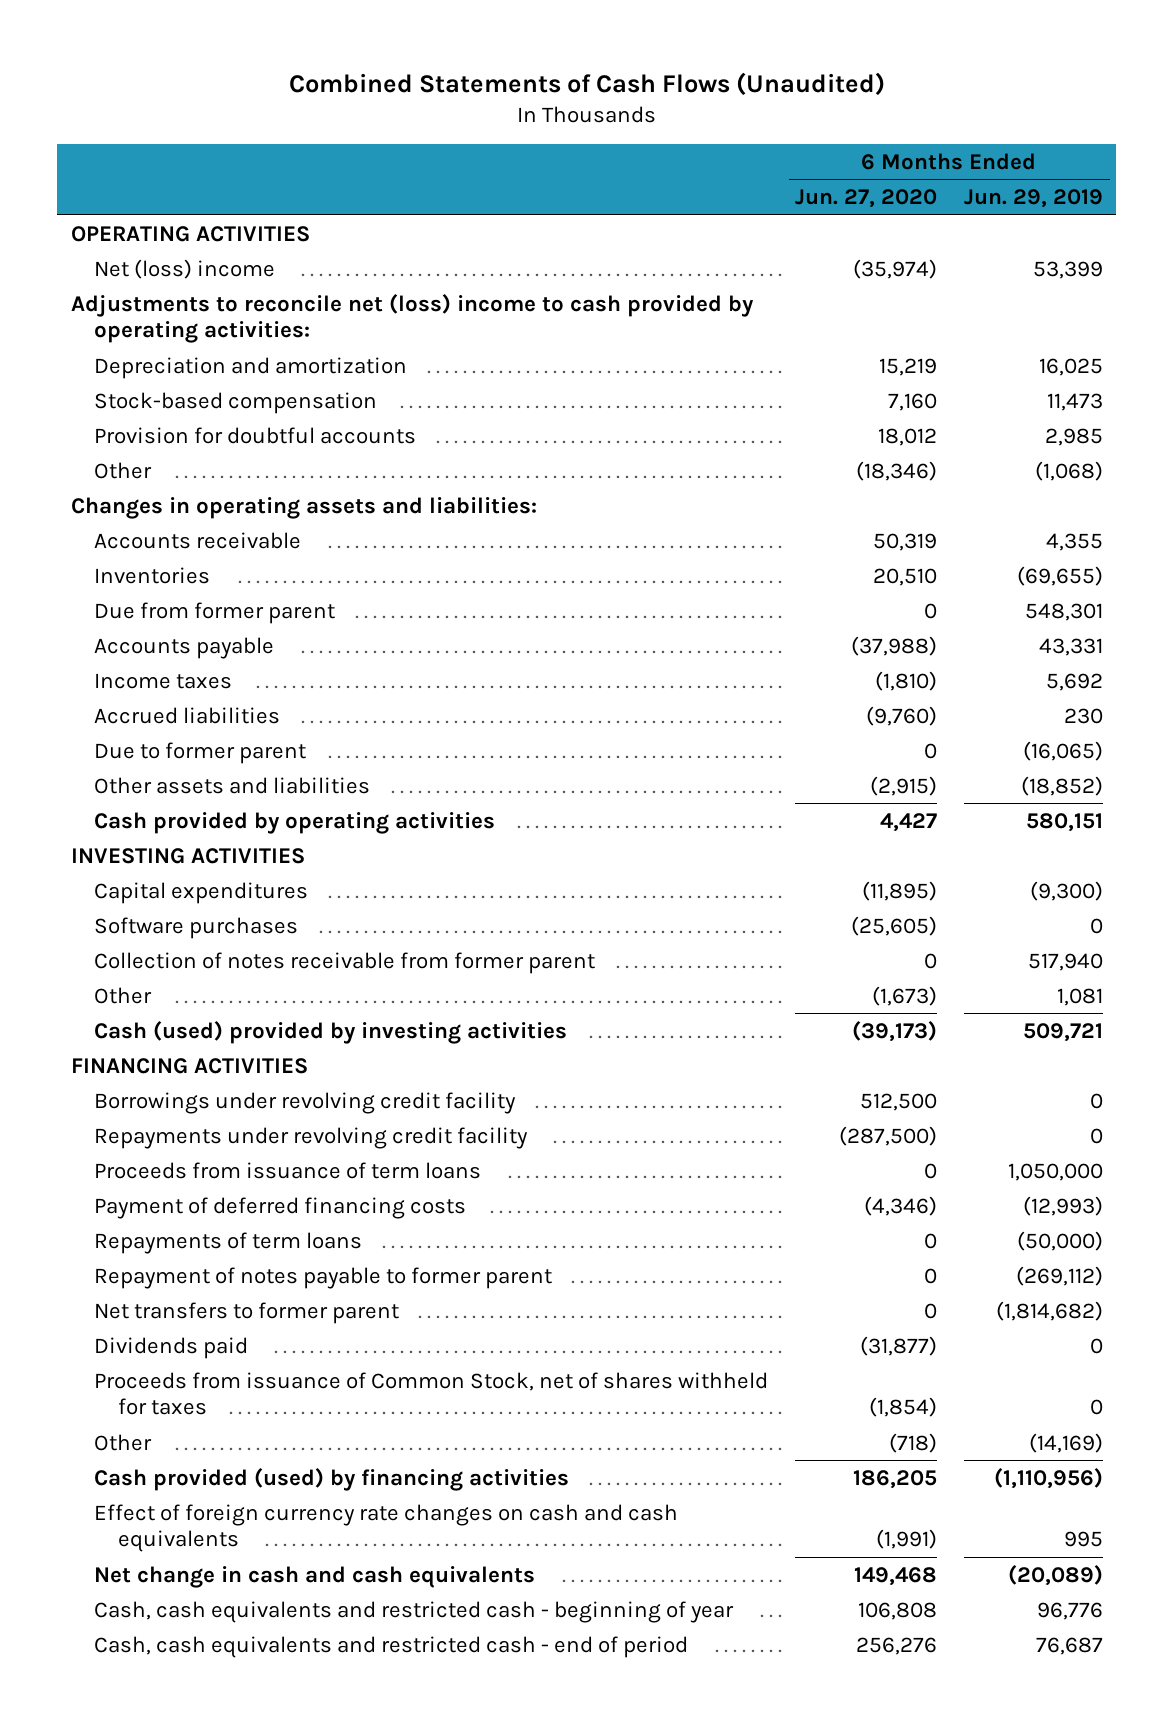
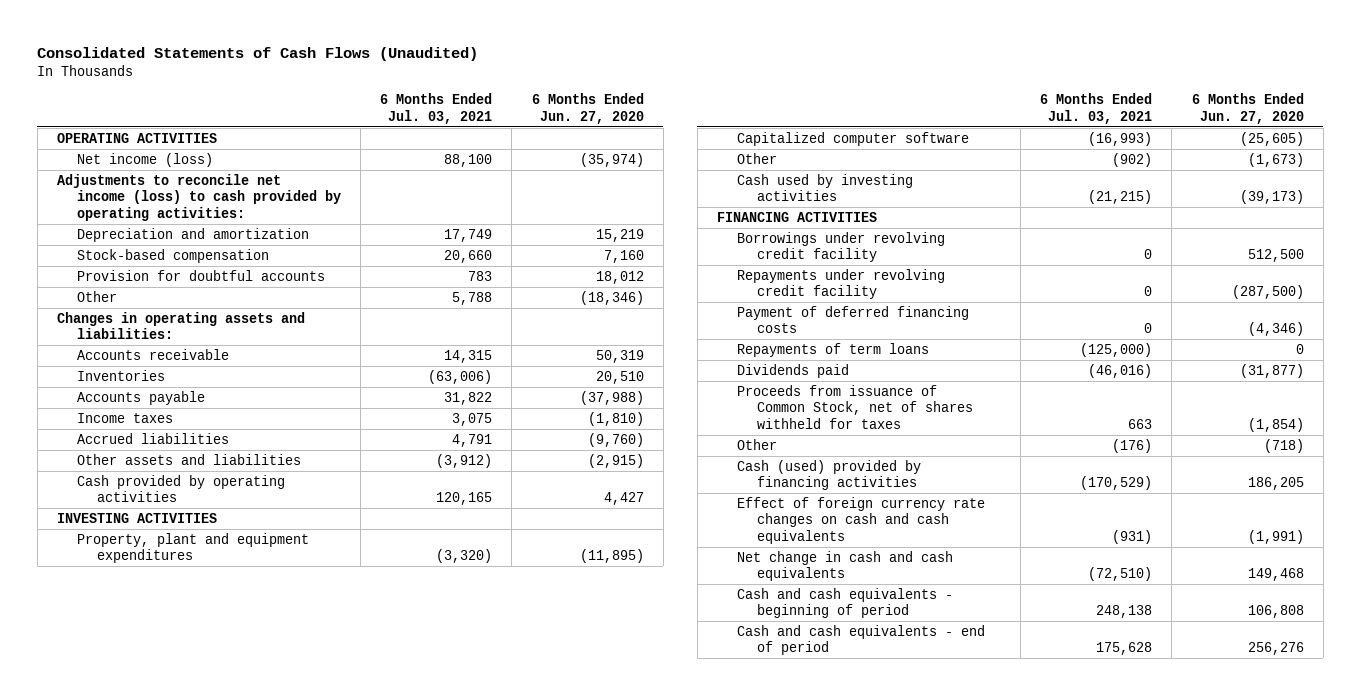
- Combined Statements of Cash Flows (Unaudited)
+ Consolidated Statements of Cash Flows (Unaudited)
- | 6 Months Ended Jun. 27, 2020 | 6 Months Ended Jun. 29, 2019
+ | 6 Months Ended Jul. 03, 2021 | 6 Months Ended Jun. 27, 2020
- Net (loss) income | (35,974) | 53,399
- Adjustments to reconcile net (loss) income to cash provided by operating activities:
+ Net income (loss) | 88,100 | (35,974)
+ Adjustments to reconcile net income (loss) to cash provided by operating activities:
- Due from former parent | 0 | 548,301
- Due to former parent | 0 | (16,065)
- Capital expenditures | (11,895) | (9,300)
- Software purchases | (25,605) | 0
- Collection of notes receivable from former parent | 0 | 517,940
+ Property, plant and equipment expenditures | (3,320) | (11,895)
+ Capitalized computer software | (16,993) | (25,605)
- Cash (used) provided by investing activities | (39,173) | 509,721
+ Cash used by investing activities | (21,215) | (39,173)
- Proceeds from issuance of term loans | 0 | 1,050,000
- Repayment of notes payable to former parent | 0 | (269,112)
- Net transfers to former parent | 0 | (1,814,682)
- Cash provided (used) by financing activities | 186,205 | (1,110,956)
+ Cash (used) provided by financing activities | (170,529) | 186,205
- Cash, cash equivalents and restricted cash - beginning of year | 106,808 | 96,776
- Cash, cash equivalents and restricted cash - end of period | 256,276 | 76,687
+ Cash and cash equivalents - beginning of period | 248,138 | 106,808
+ Cash and cash equivalents - end of period | 175,628 | 256,276

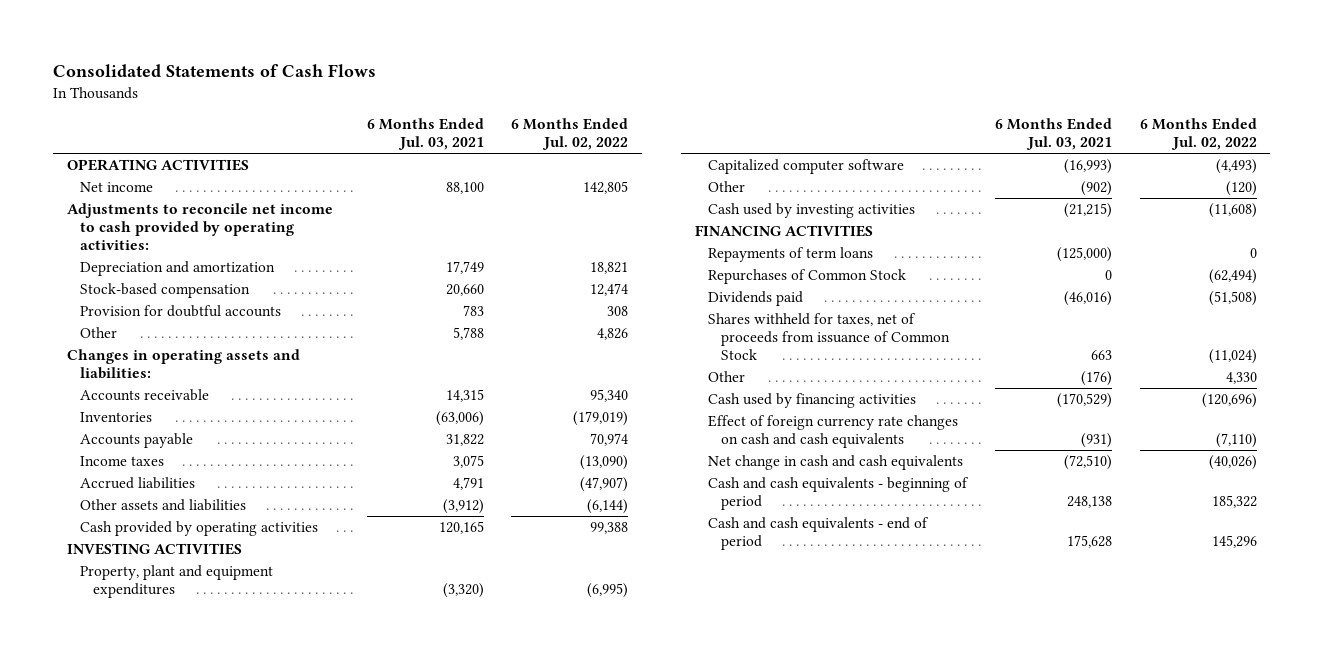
- Consolidated Statements of Cash Flows (Unaudited)
+ Consolidated Statements of Cash Flows
- | 6 Months Ended Jul. 03, 2021 | 6 Months Ended Jun. 27, 2020
+ | 6 Months Ended Jul. 03, 2021 | 6 Months Ended Jul. 02, 2022
- Net income (loss) | 88,100 | (35,974)
- Adjustments to reconcile net income (loss) to cash provided by operating activities:
+ Net income | 88,100 | 142,805
+ Adjustments to reconcile net income to cash provided by operating activities:
- Borrowings under revolving credit facility | 0 | 512,500
- Repayments under revolving credit facility | 0 | (287,500)
- Payment of deferred financing costs | 0 | (4,346)
+ Repurchases of Common Stock | 0 | (62,494)
- Proceeds from issuance of Common Stock, net of shares withheld for taxes | 663 | (1,854)
+ Shares withheld for taxes, net of proceeds from issuance of Common Stock | 663 | (11,024)
- Cash (used) provided by financing activities | (170,529) | 186,205
+ Cash used by financing activities | (170,529) | (120,696)

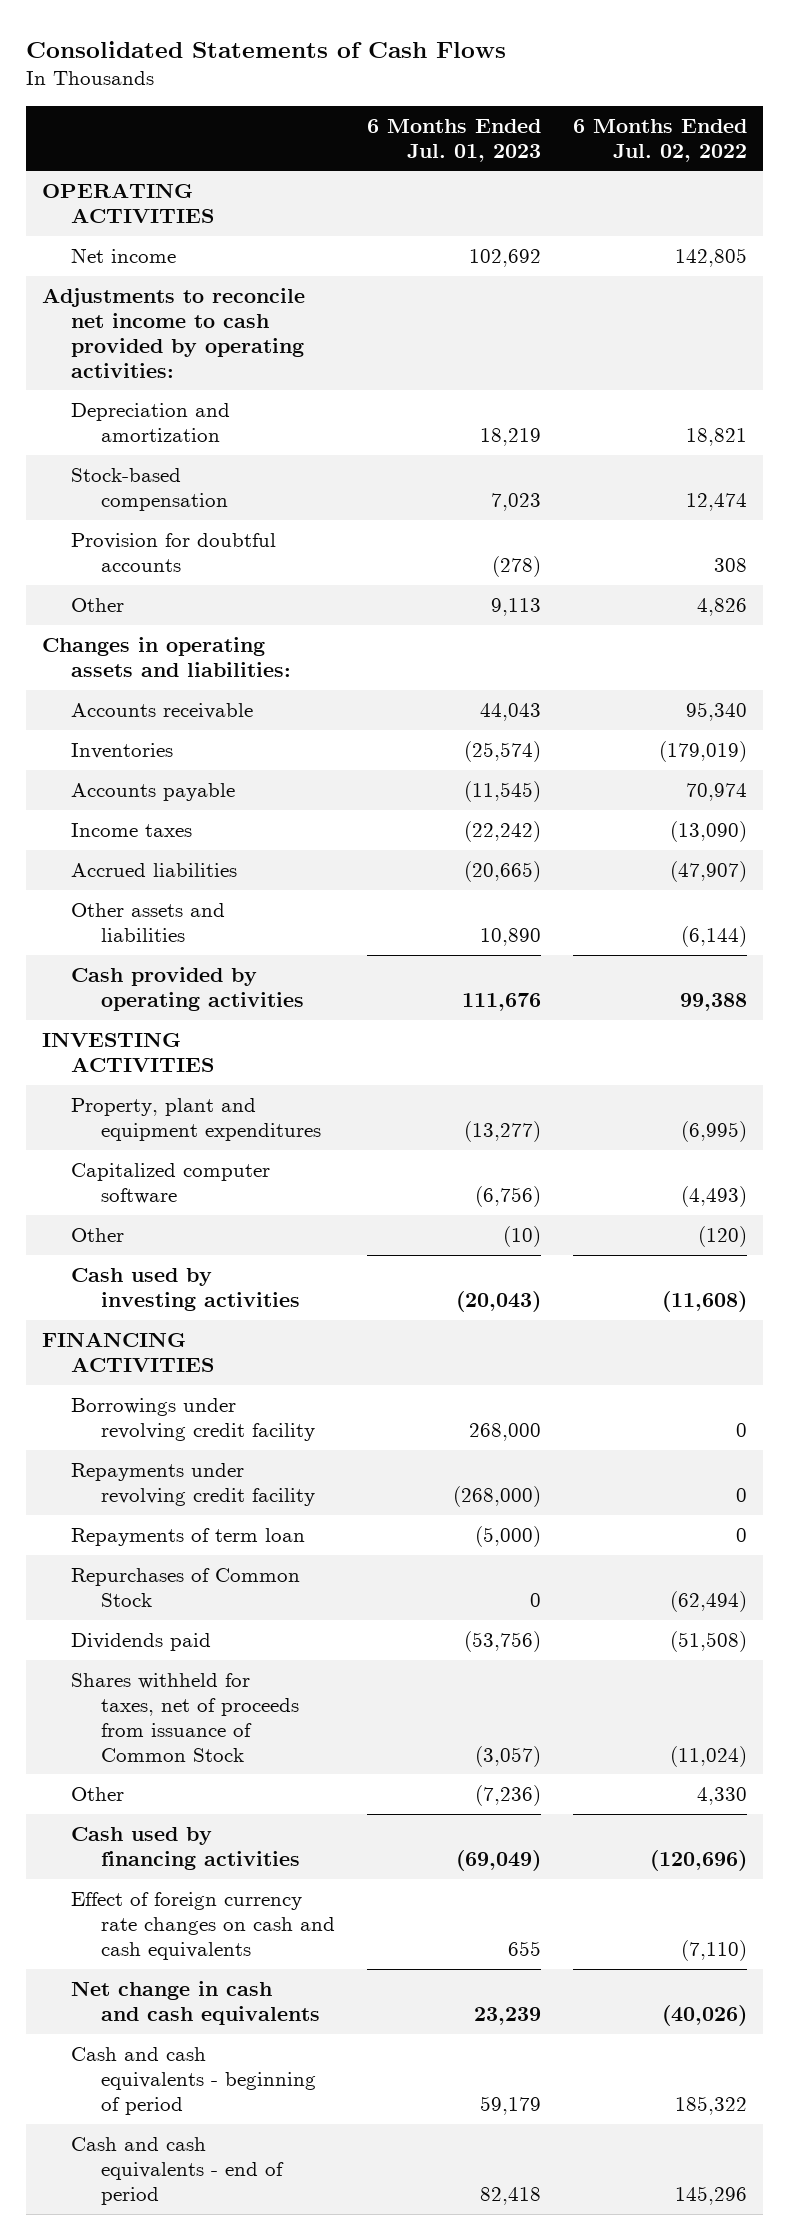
- | 6 Months Ended Jul. 03, 2021 | 6 Months Ended Jul. 02, 2022
+ | 6 Months Ended Jul. 01, 2023 | 6 Months Ended Jul. 02, 2022
- Repayments of term loans | (125,000) | 0
+ Borrowings under revolving credit facility | 268,000 | 0
+ Repayments under revolving credit facility | (268,000) | 0
+ Repayments of term loan | (5,000) | 0

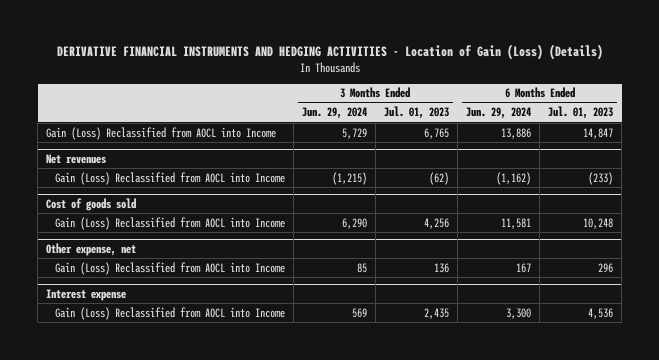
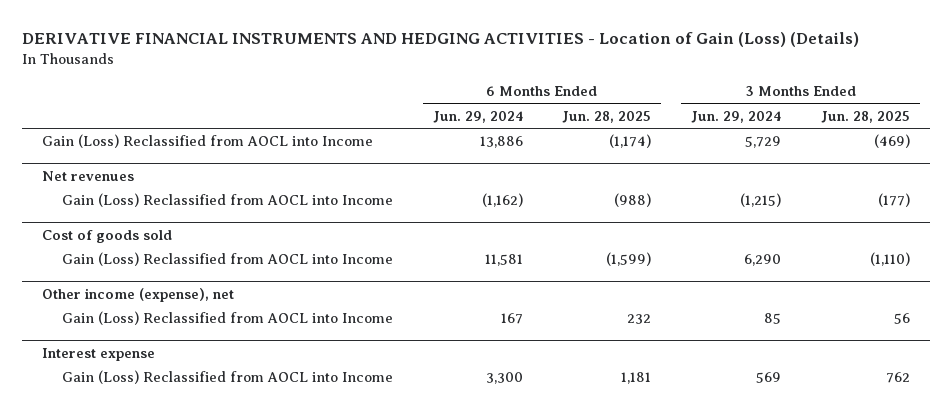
- | 3 Months Ended Jun. 29, 2024 | 3 Months Ended Jul. 01, 2023 | 6 Months Ended Jun. 29, 2024 | 6 Months Ended Jul. 01, 2023
+ | 6 Months Ended Jun. 29, 2024 | 6 Months Ended Jun. 28, 2025 | 3 Months Ended Jun. 29, 2024 | 3 Months Ended Jun. 28, 2025
- Other expense, net
+ Other income (expense), net

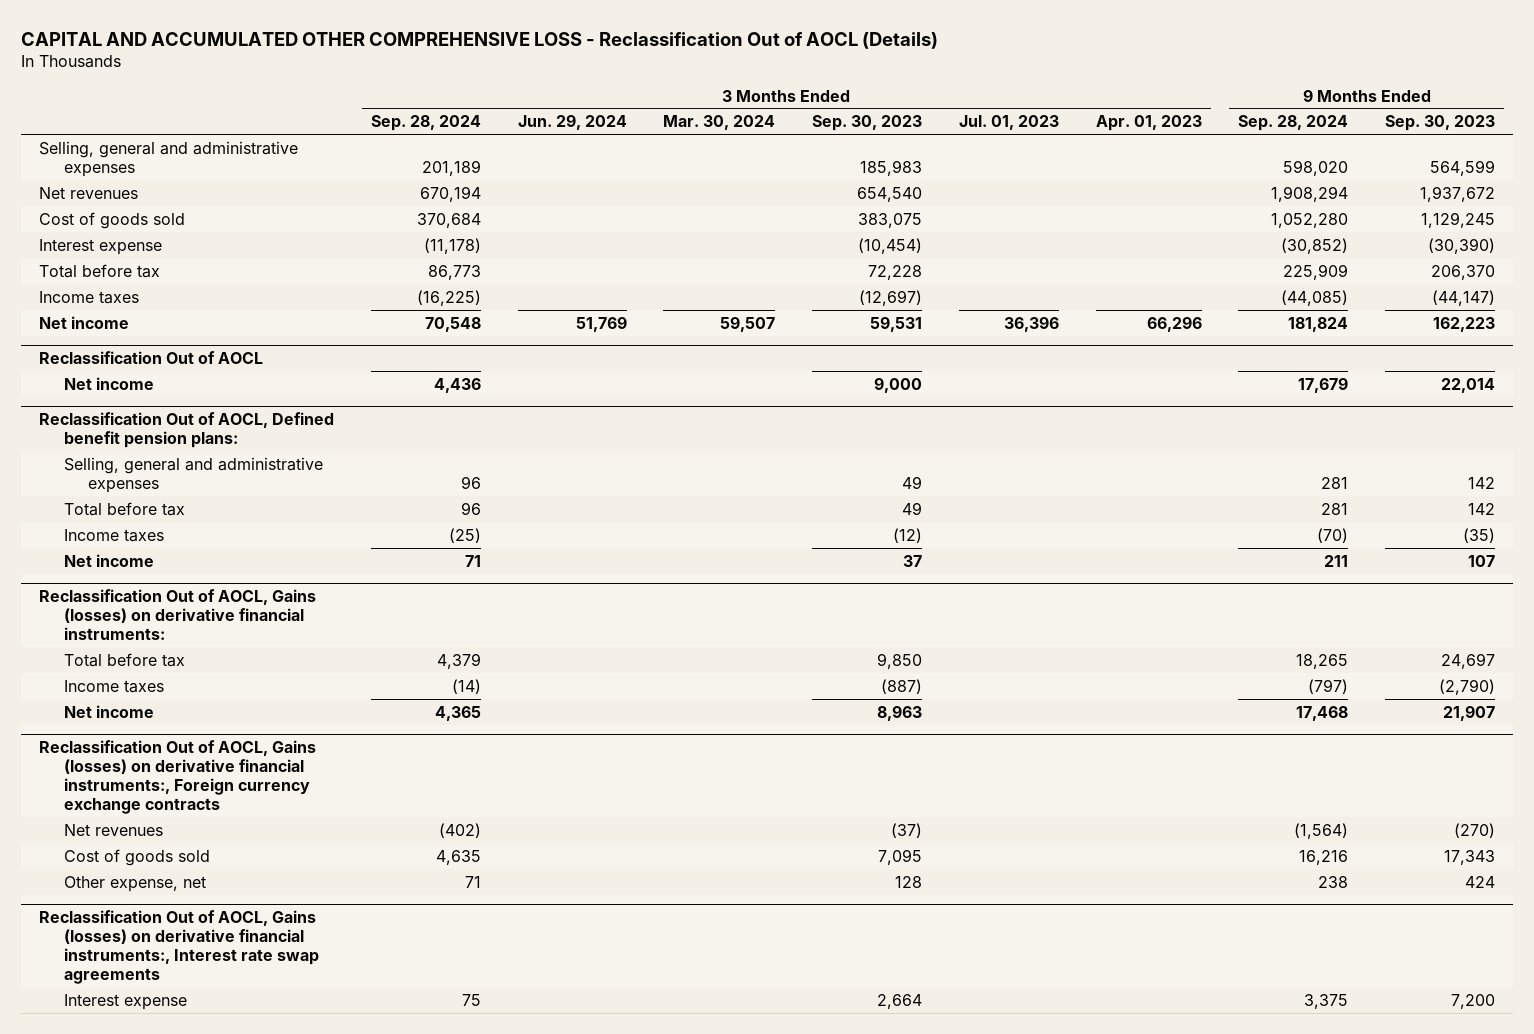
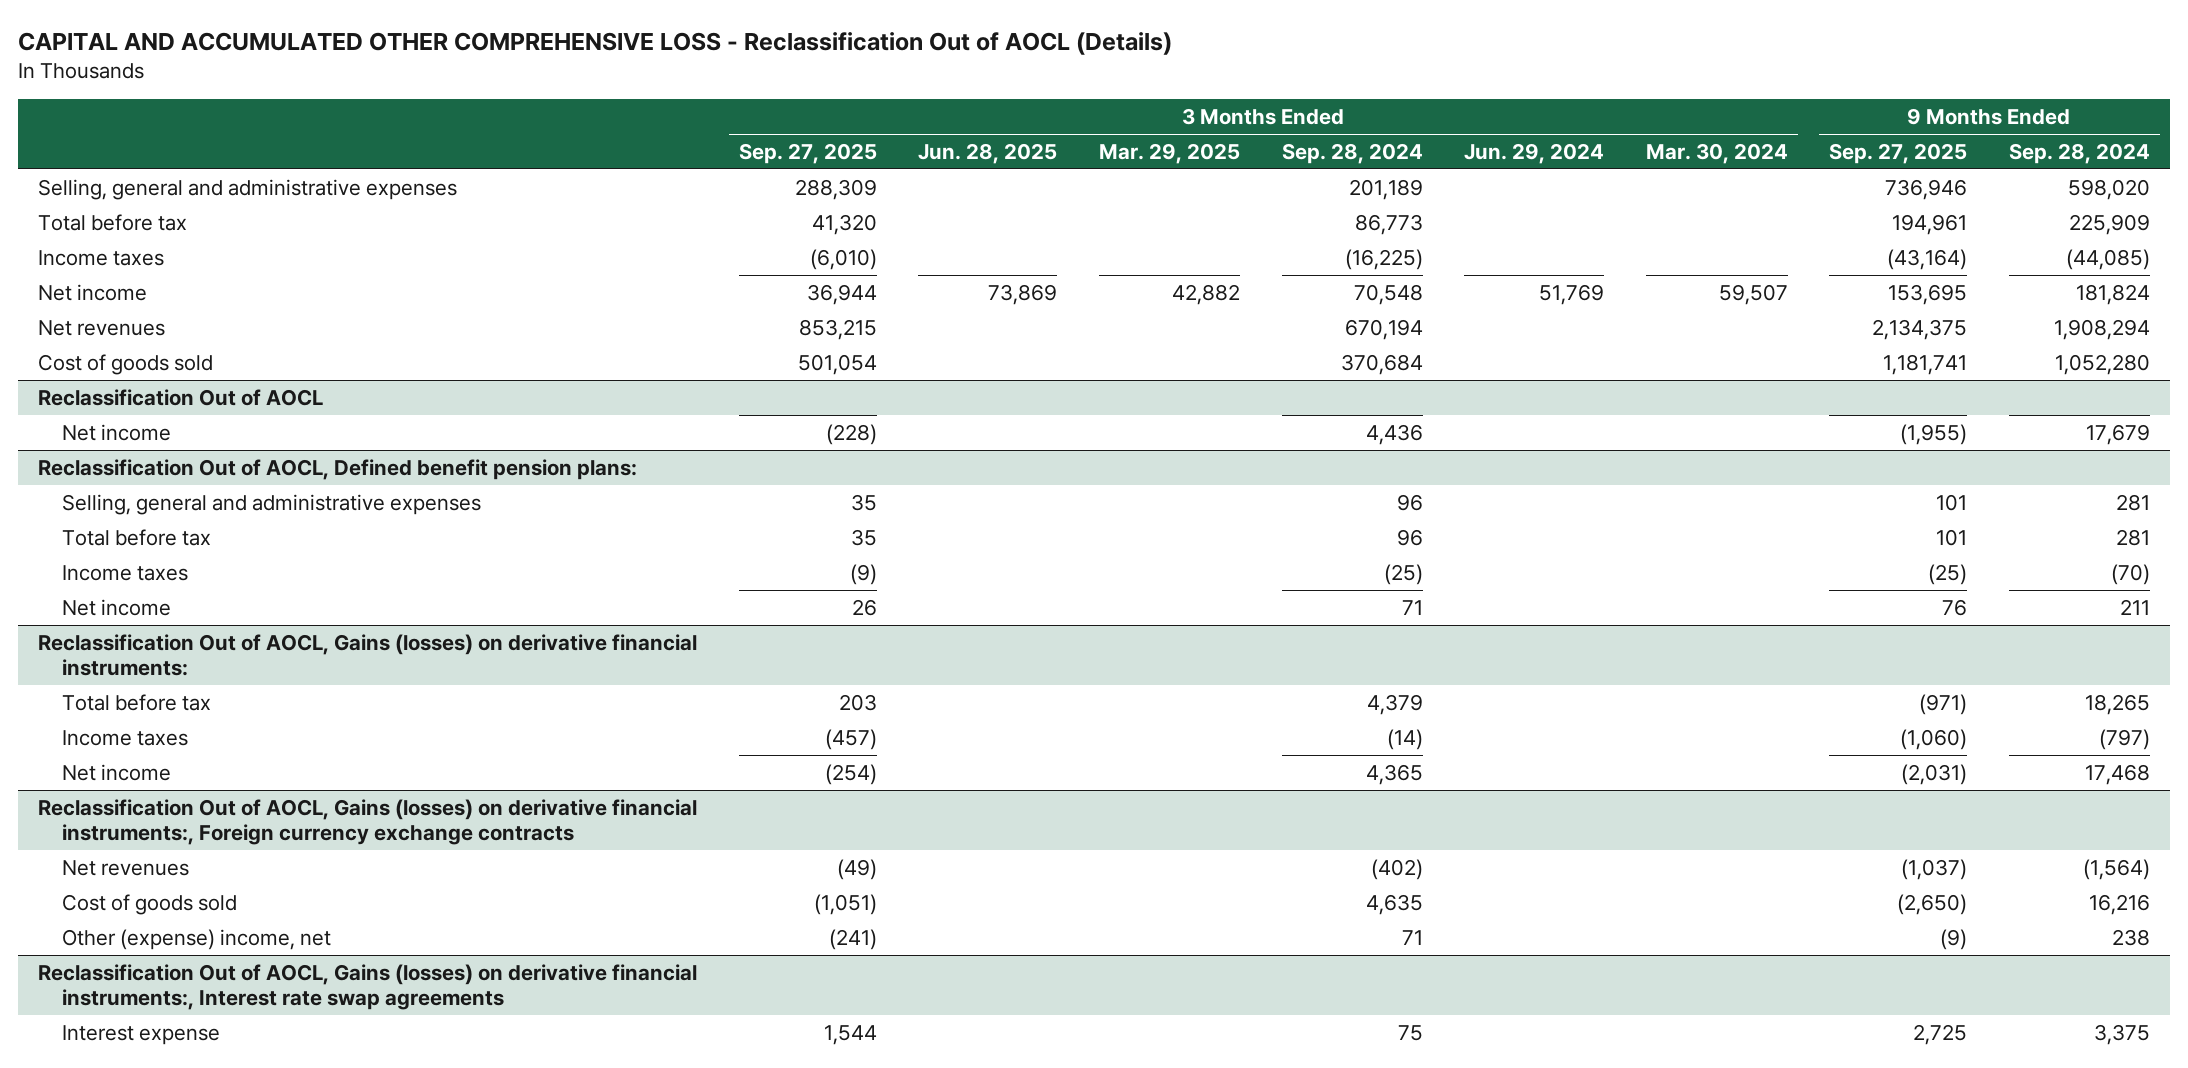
- | 3 Months Ended Sep. 28, 2024 | 3 Months Ended Jun. 29, 2024 | 3 Months Ended Mar. 30, 2024 | 3 Months Ended Sep. 30, 2023 | 3 Months Ended Jul. 01, 2023 | 3 Months Ended Apr. 01, 2023 | 9 Months Ended Sep. 28, 2024 | 9 Months Ended Sep. 30, 2023
+ | 3 Months Ended Sep. 27, 2025 | 3 Months Ended Jun. 28, 2025 | 3 Months Ended Mar. 29, 2025 | 3 Months Ended Sep. 28, 2024 | 3 Months Ended Jun. 29, 2024 | 3 Months Ended Mar. 30, 2024 | 9 Months Ended Sep. 27, 2025 | 9 Months Ended Sep. 28, 2024
- Interest expense | (11,178) | | | (10,454) | | | (30,852) | (30,390)
moved down: Net revenues | 853,215 | | | 670,194 | | | 2,134,375 | 1,908,294
moved down: Cost of goods sold | 501,054 | | | 370,684 | | | 1,181,741 | 1,052,280
@ Reclassification Out of AOCL, Gains (losses) on derivative financial instruments:, Foreign currency exchange contracts
- Other expense, net | 71 | | | 128 | | | 238 | 424
+ Other (expense) income, net | (241) | | | 71 | | | (9) | 238

